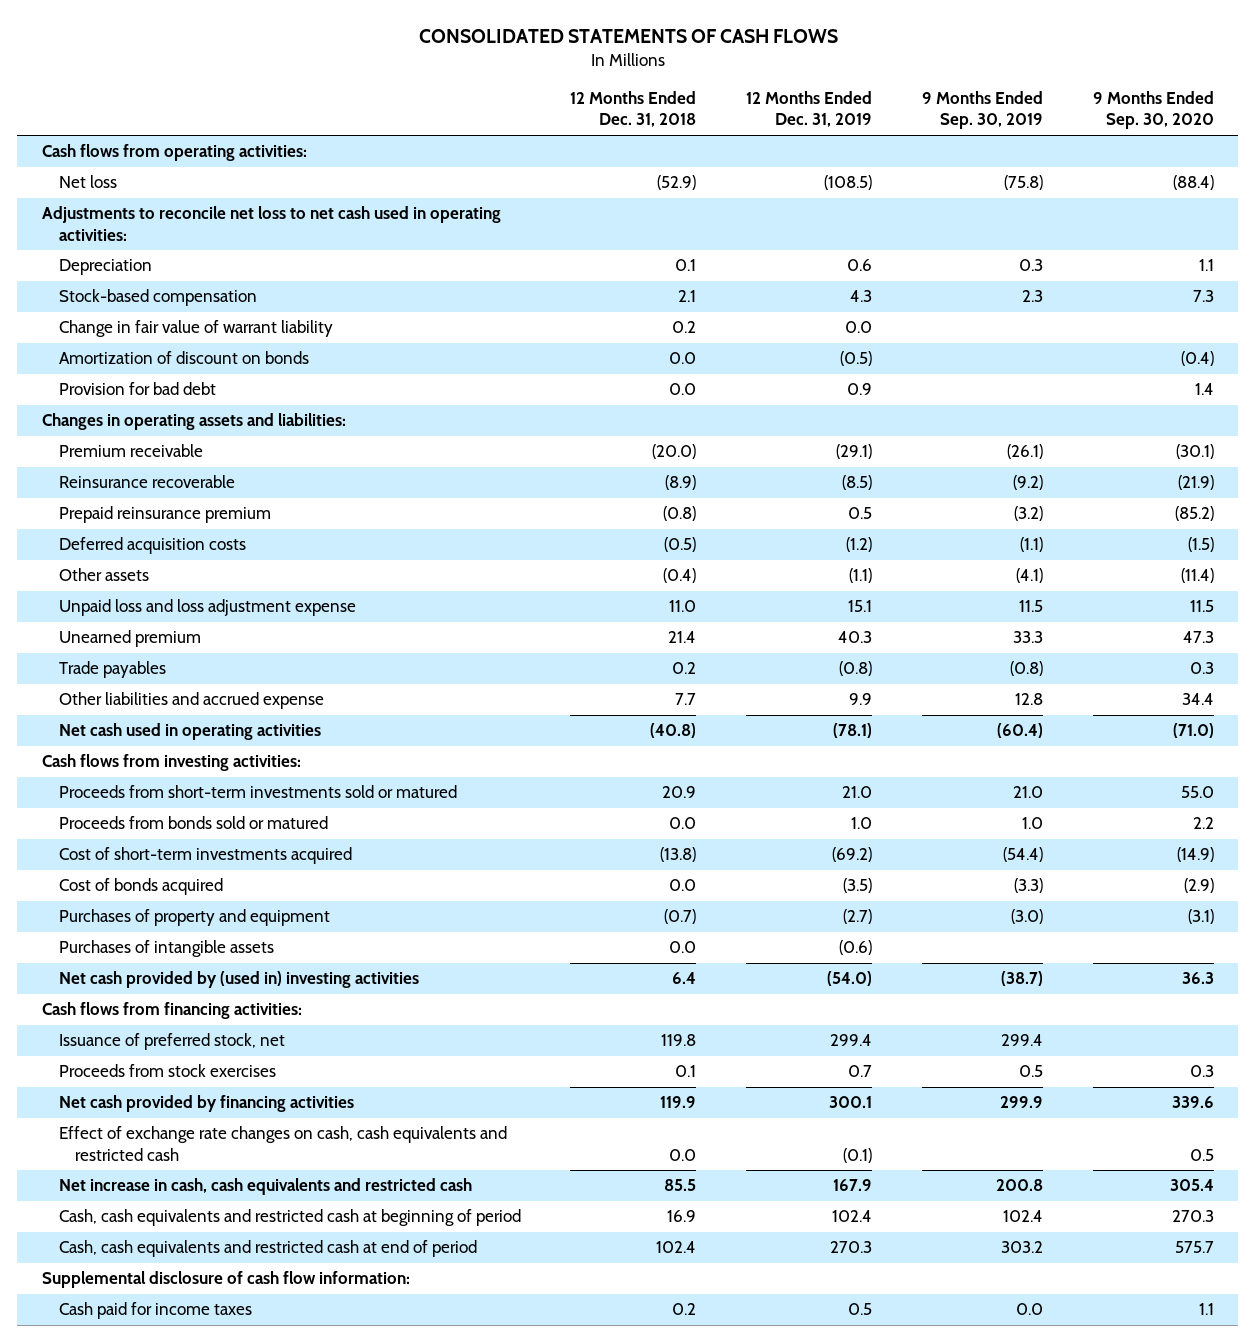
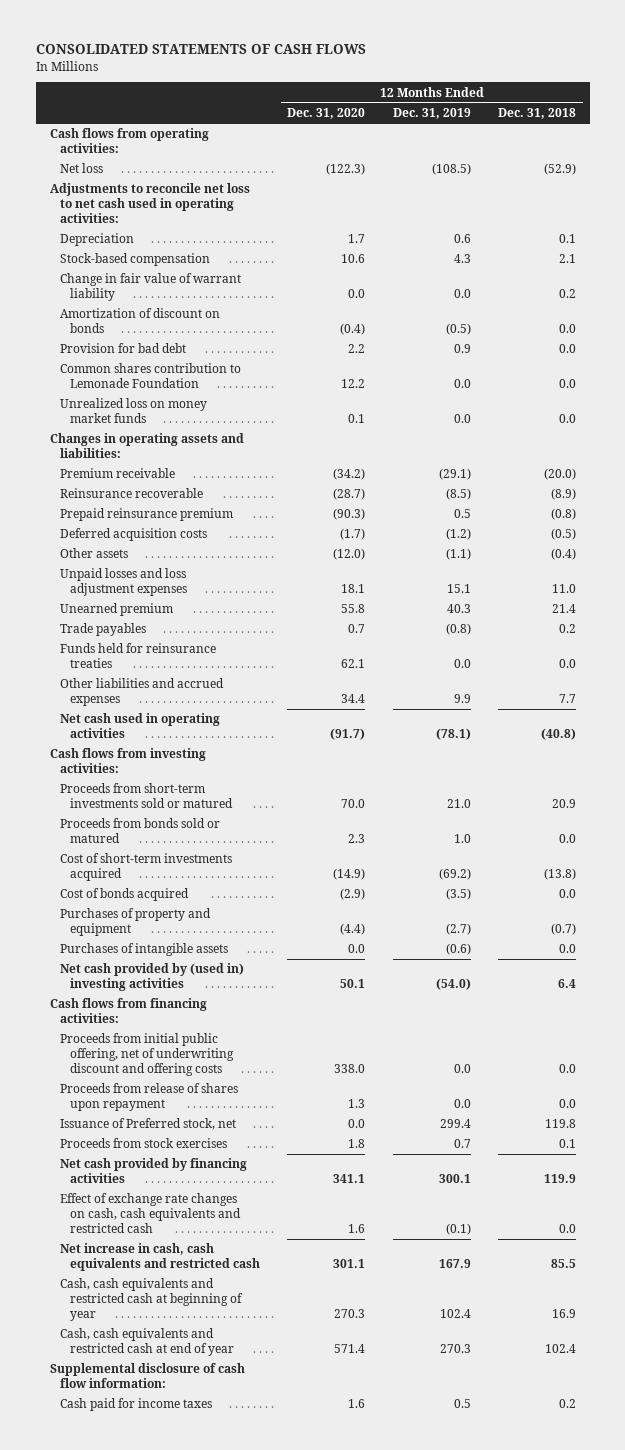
- | 12 Months Ended Dec. 31, 2018 | 12 Months Ended Dec. 31, 2019 | 9 Months Ended Sep. 30, 2019 | 9 Months Ended Sep. 30, 2020
+ | 12 Months Ended Dec. 31, 2020 | 12 Months Ended Dec. 31, 2019 | 12 Months Ended Dec. 31, 2018
+ Common shares contribution to Lemonade Foundation | 12.2 | 0.0 | 0.0
+ Unrealized loss on money market funds | 0.1 | 0.0 | 0.0
- Unpaid loss and loss adjustment expense | 11.0 | 15.1 | 11.5 | 11.5
+ Unpaid losses and loss adjustment expenses | 18.1 | 15.1 | 11.0
- Other liabilities and accrued expense | 7.7 | 9.9 | 12.8 | 34.4
+ Funds held for reinsurance treaties | 62.1 | 0.0 | 0.0
+ Other liabilities and accrued expenses | 34.4 | 9.9 | 7.7
- Issuance of preferred stock, net | 119.8 | 299.4 | 299.4 |
+ Proceeds from initial public offering, net of underwriting discount and offering costs | 338.0 | 0.0 | 0.0
+ Proceeds from release of shares upon repayment | 1.3 | 0.0 | 0.0
+ Issuance of Preferred stock, net | 0.0 | 299.4 | 119.8
- Cash, cash equivalents and restricted cash at beginning of period | 16.9 | 102.4 | 102.4 | 270.3
- Cash, cash equivalents and restricted cash at end of period | 102.4 | 270.3 | 303.2 | 575.7
+ Cash, cash equivalents and restricted cash at beginning of year | 270.3 | 102.4 | 16.9
+ Cash, cash equivalents and restricted cash at end of year | 571.4 | 270.3 | 102.4

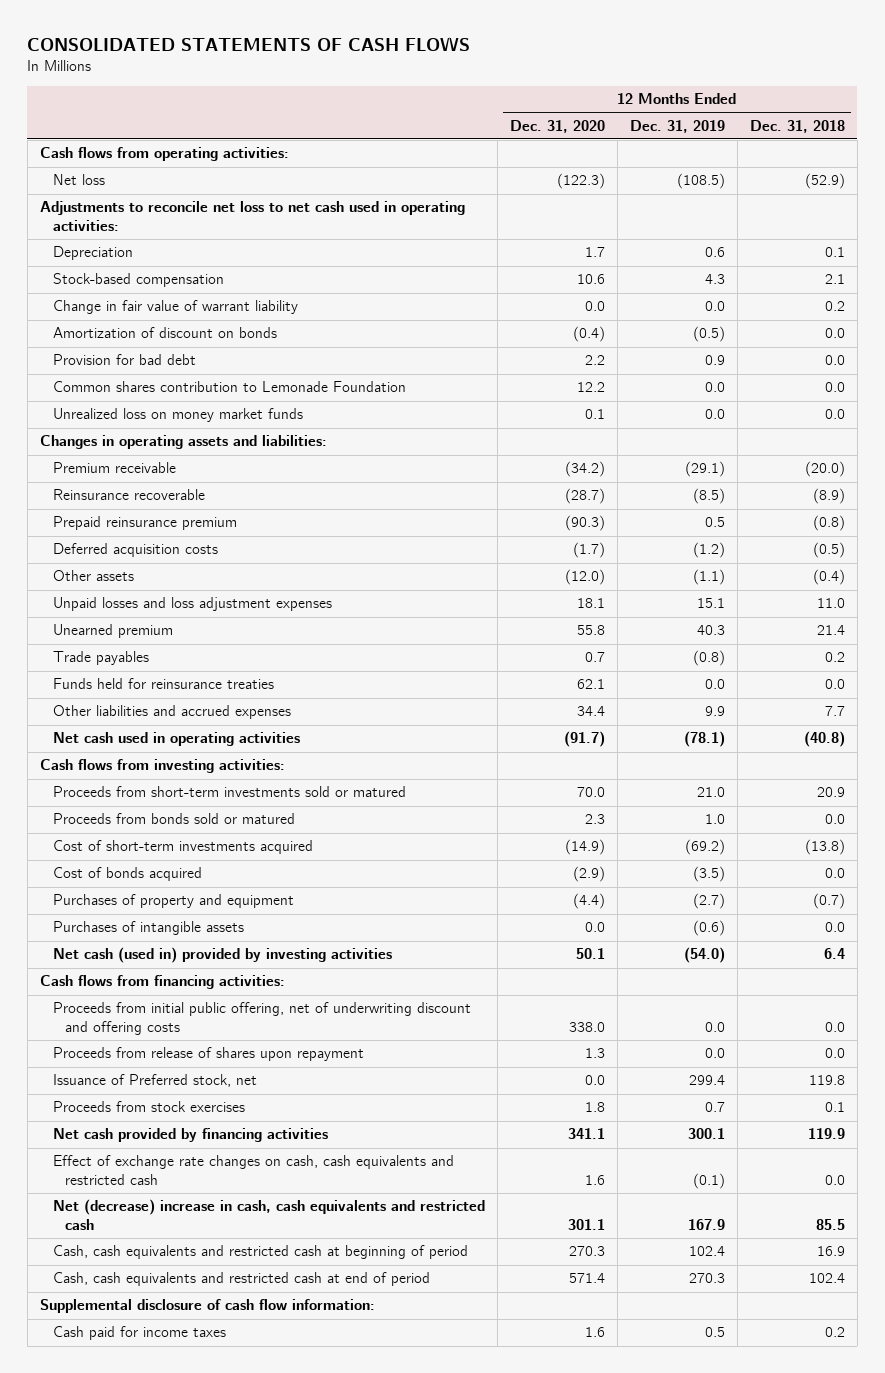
- Net cash provided by (used in) investing activities | 50.1 | (54.0) | 6.4
+ Net cash (used in) provided by investing activities | 50.1 | (54.0) | 6.4
- Net increase in cash, cash equivalents and restricted cash | 301.1 | 167.9 | 85.5
- Cash, cash equivalents and restricted cash at beginning of year | 270.3 | 102.4 | 16.9
- Cash, cash equivalents and restricted cash at end of year | 571.4 | 270.3 | 102.4
+ Net (decrease) increase in cash, cash equivalents and restricted cash | 301.1 | 167.9 | 85.5
+ Cash, cash equivalents and restricted cash at beginning of period | 270.3 | 102.4 | 16.9
+ Cash, cash equivalents and restricted cash at end of period | 571.4 | 270.3 | 102.4

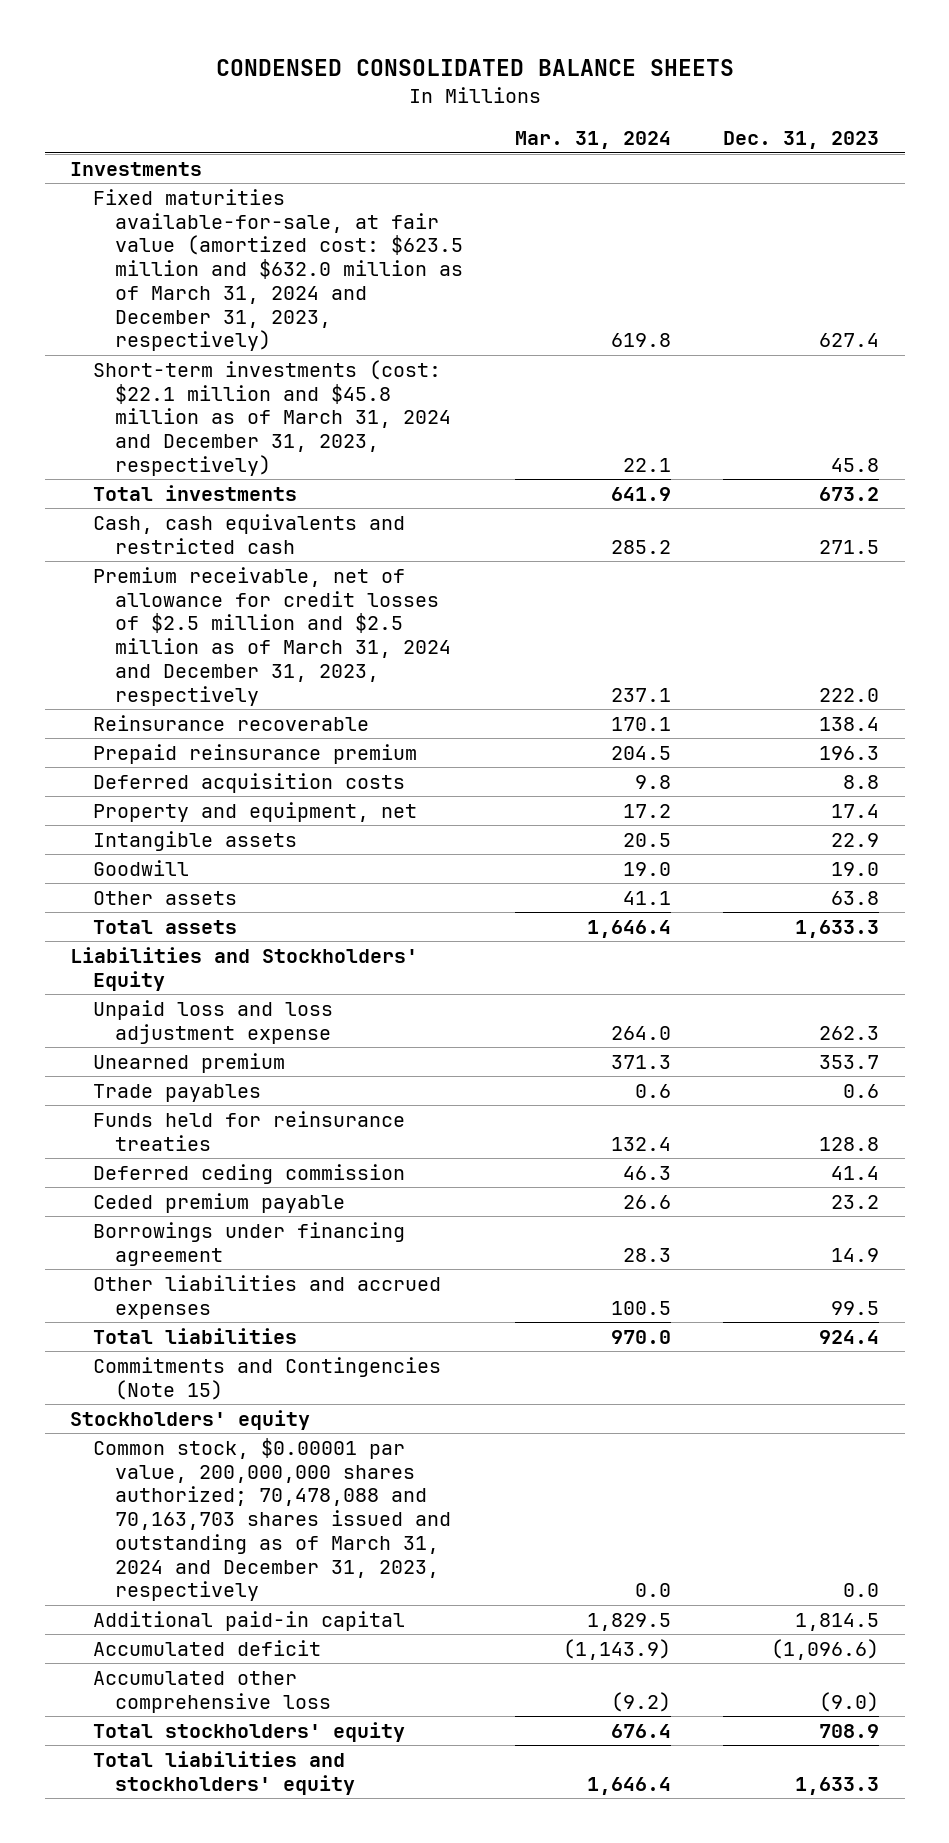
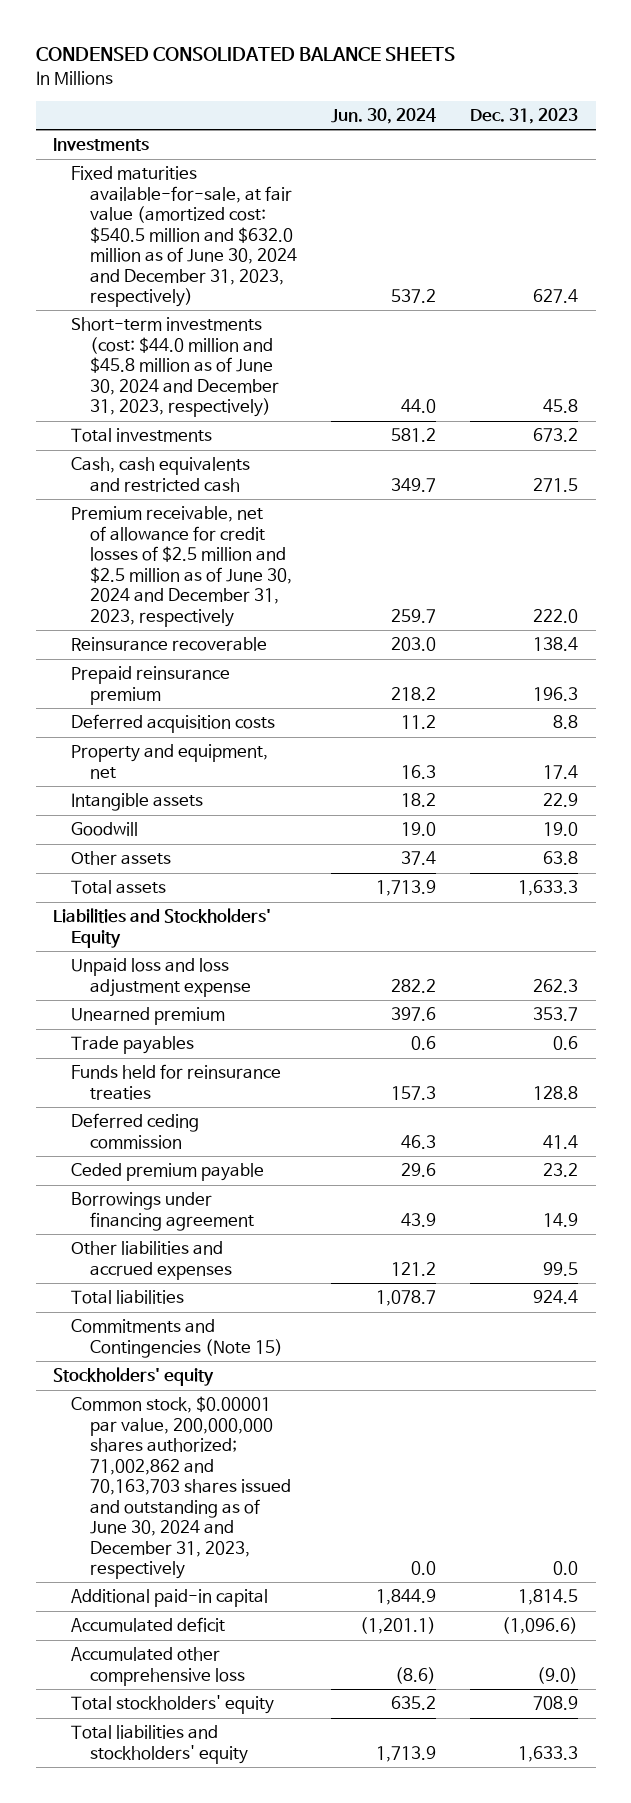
- | Mar. 31, 2024 | Dec. 31, 2023
+ | Jun. 30, 2024 | Dec. 31, 2023
- Fixed maturities available-for-sale, at fair value (amortized cost: $623.5 million and $632.0 million as of March 31, 2024 and December 31, 2023, respectively) | 619.8 | 627.4
- Short-term investments (cost: $22.1 million and $45.8 million as of March 31, 2024 and December 31, 2023, respectively) | 22.1 | 45.8
+ Fixed maturities available-for-sale, at fair value (amortized cost: $540.5 million and $632.0 million as of June 30, 2024 and December 31, 2023, respectively) | 537.2 | 627.4
+ Short-term investments (cost: $44.0 million and $45.8 million as of June 30, 2024 and December 31, 2023, respectively) | 44.0 | 45.8
- Premium receivable, net of allowance for credit losses of $2.5 million and $2.5 million as of March 31, 2024 and December 31, 2023, respectively | 237.1 | 222.0
+ Premium receivable, net of allowance for credit losses of $2.5 million and $2.5 million as of June 30, 2024 and December 31, 2023, respectively | 259.7 | 222.0
- Common stock, $0.00001 par value, 200,000,000 shares authorized; 70,478,088 and 70,163,703 shares issued and outstanding as of March 31, 2024 and December 31, 2023, respectively | 0.0 | 0.0
+ Common stock, $0.00001 par value, 200,000,000 shares authorized; 71,002,862 and 70,163,703 shares issued and outstanding as of June 30, 2024 and December 31, 2023, respectively | 0.0 | 0.0

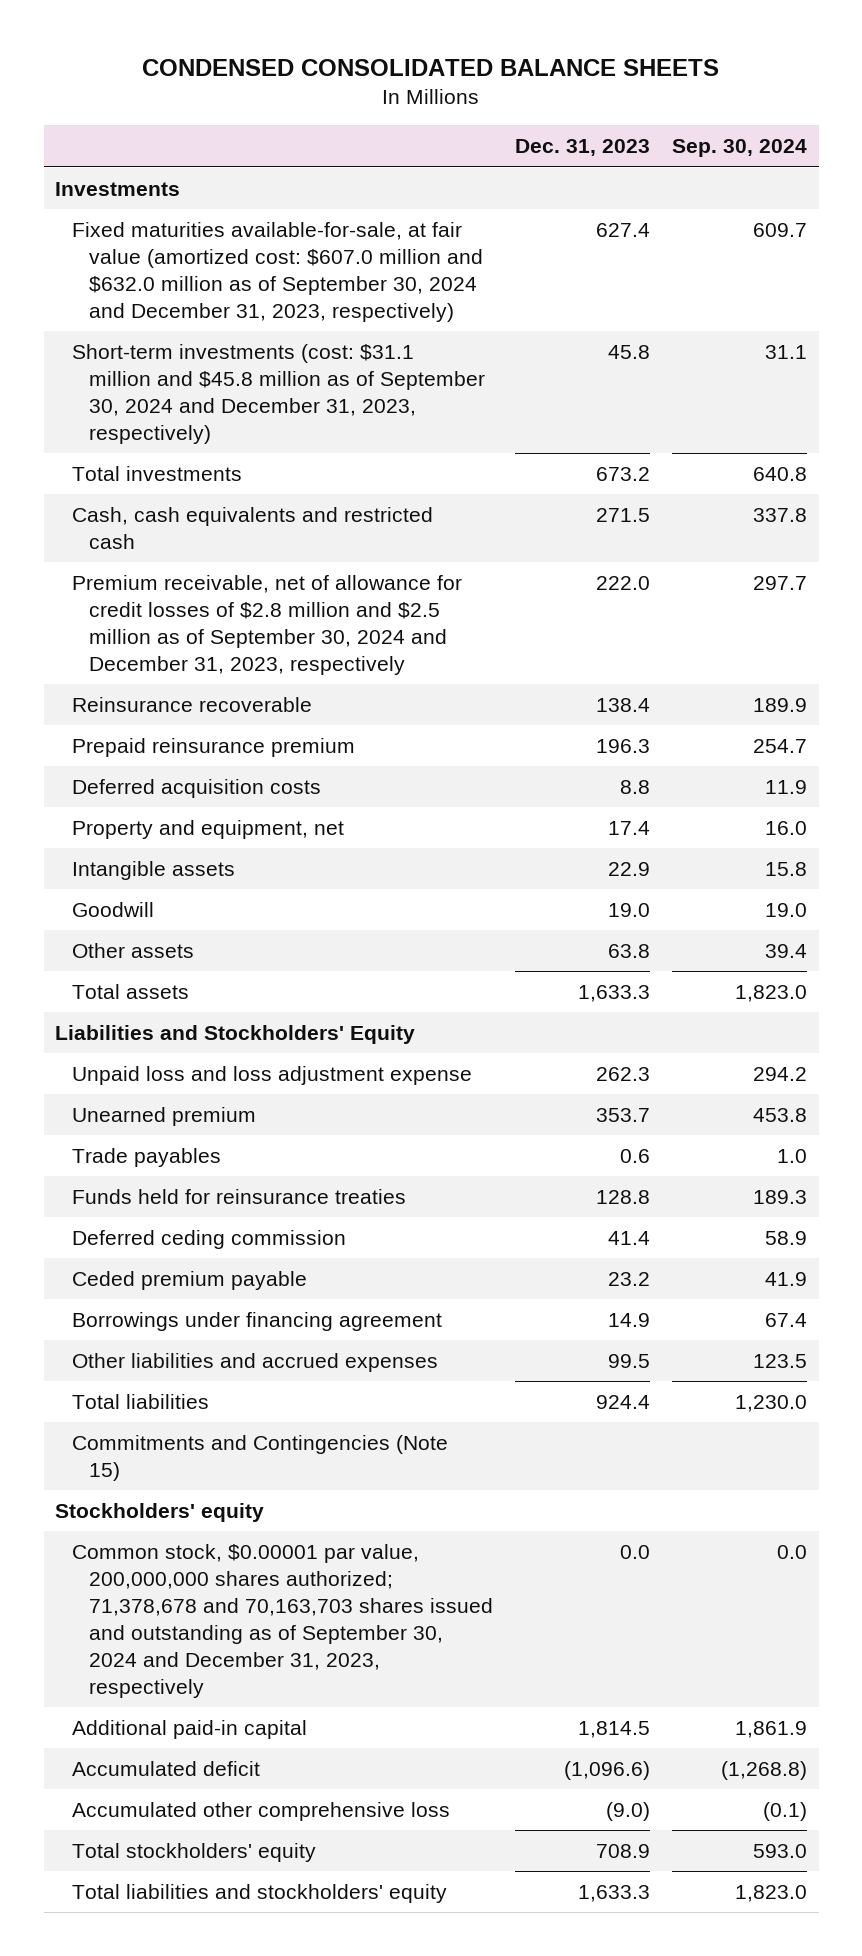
- | Jun. 30, 2024 | Dec. 31, 2023
+ | Dec. 31, 2023 | Sep. 30, 2024
- Fixed maturities available-for-sale, at fair value (amortized cost: $540.5 million and $632.0 million as of June 30, 2024 and December 31, 2023, respectively) | 537.2 | 627.4
- Short-term investments (cost: $44.0 million and $45.8 million as of June 30, 2024 and December 31, 2023, respectively) | 44.0 | 45.8
+ Fixed maturities available-for-sale, at fair value (amortized cost: $607.0 million and $632.0 million as of September 30, 2024 and December 31, 2023, respectively) | 627.4 | 609.7
+ Short-term investments (cost: $31.1 million and $45.8 million as of September 30, 2024 and December 31, 2023, respectively) | 45.8 | 31.1
- Premium receivable, net of allowance for credit losses of $2.5 million and $2.5 million as of June 30, 2024 and December 31, 2023, respectively | 259.7 | 222.0
+ Premium receivable, net of allowance for credit losses of $2.8 million and $2.5 million as of September 30, 2024 and December 31, 2023, respectively | 222.0 | 297.7
- Common stock, $0.00001 par value, 200,000,000 shares authorized; 71,002,862 and 70,163,703 shares issued and outstanding as of June 30, 2024 and December 31, 2023, respectively | 0.0 | 0.0
+ Common stock, $0.00001 par value, 200,000,000 shares authorized; 71,378,678 and 70,163,703 shares issued and outstanding as of September 30, 2024 and December 31, 2023, respectively | 0.0 | 0.0

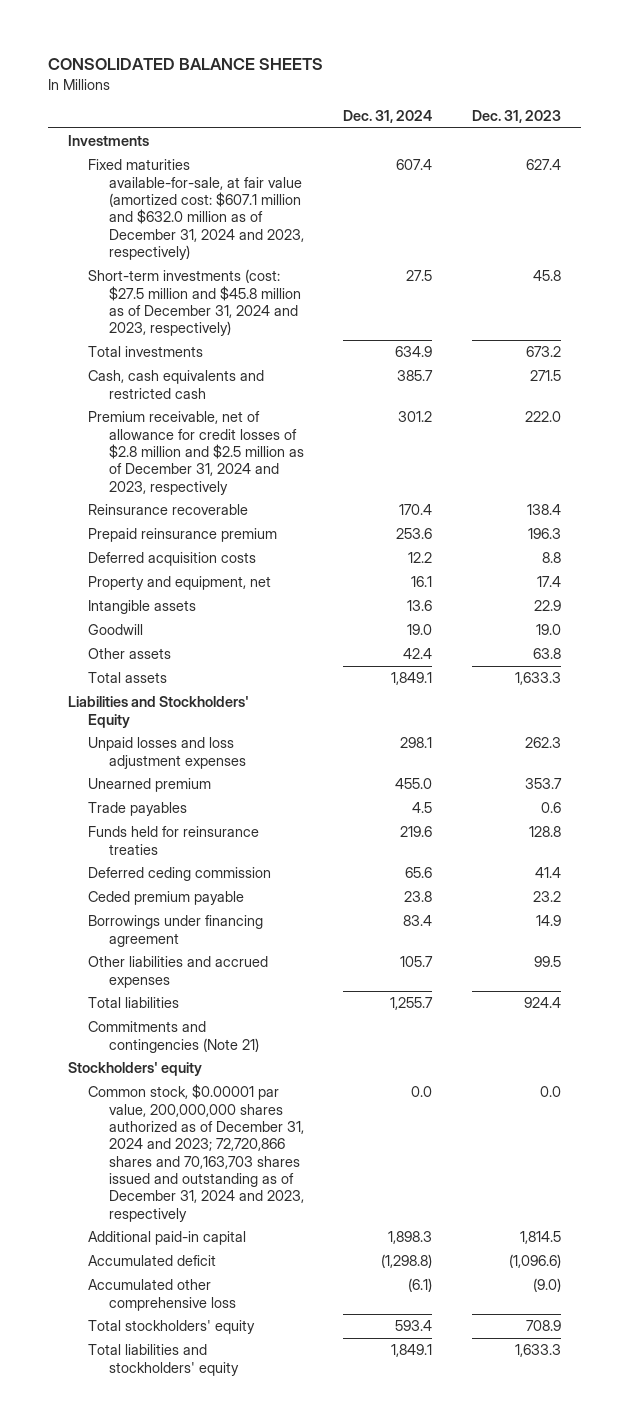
- CONDENSED CONSOLIDATED BALANCE SHEETS
+ CONSOLIDATED BALANCE SHEETS
- | Dec. 31, 2023 | Sep. 30, 2024
+ | Dec. 31, 2024 | Dec. 31, 2023
- Fixed maturities available-for-sale, at fair value (amortized cost: $607.0 million and $632.0 million as of September 30, 2024 and December 31, 2023, respectively) | 627.4 | 609.7
- Short-term investments (cost: $31.1 million and $45.8 million as of September 30, 2024 and December 31, 2023, respectively) | 45.8 | 31.1
+ Fixed maturities available-for-sale, at fair value (amortized cost: $607.1 million and $632.0 million as of December 31, 2024 and 2023, respectively) | 607.4 | 627.4
+ Short-term investments (cost: $27.5 million and $45.8 million as of December 31, 2024 and 2023, respectively) | 27.5 | 45.8
- Premium receivable, net of allowance for credit losses of $2.8 million and $2.5 million as of September 30, 2024 and December 31, 2023, respectively | 222.0 | 297.7
+ Premium receivable, net of allowance for credit losses of $2.8 million and $2.5 million as of December 31, 2024 and 2023, respectively | 301.2 | 222.0
- Unpaid loss and loss adjustment expense | 262.3 | 294.2
+ Unpaid losses and loss adjustment expenses | 298.1 | 262.3
- Commitments and Contingencies (Note 15)
+ Commitments and contingencies (Note 21)
- Common stock, $0.00001 par value, 200,000,000 shares authorized; 71,378,678 and 70,163,703 shares issued and outstanding as of September 30, 2024 and December 31, 2023, respectively | 0.0 | 0.0
+ Common stock, $0.00001 par value, 200,000,000 shares authorized as of December 31, 2024 and 2023; 72,720,866 shares and 70,163,703 shares issued and outstanding as of December 31, 2024 and 2023, respectively | 0.0 | 0.0

